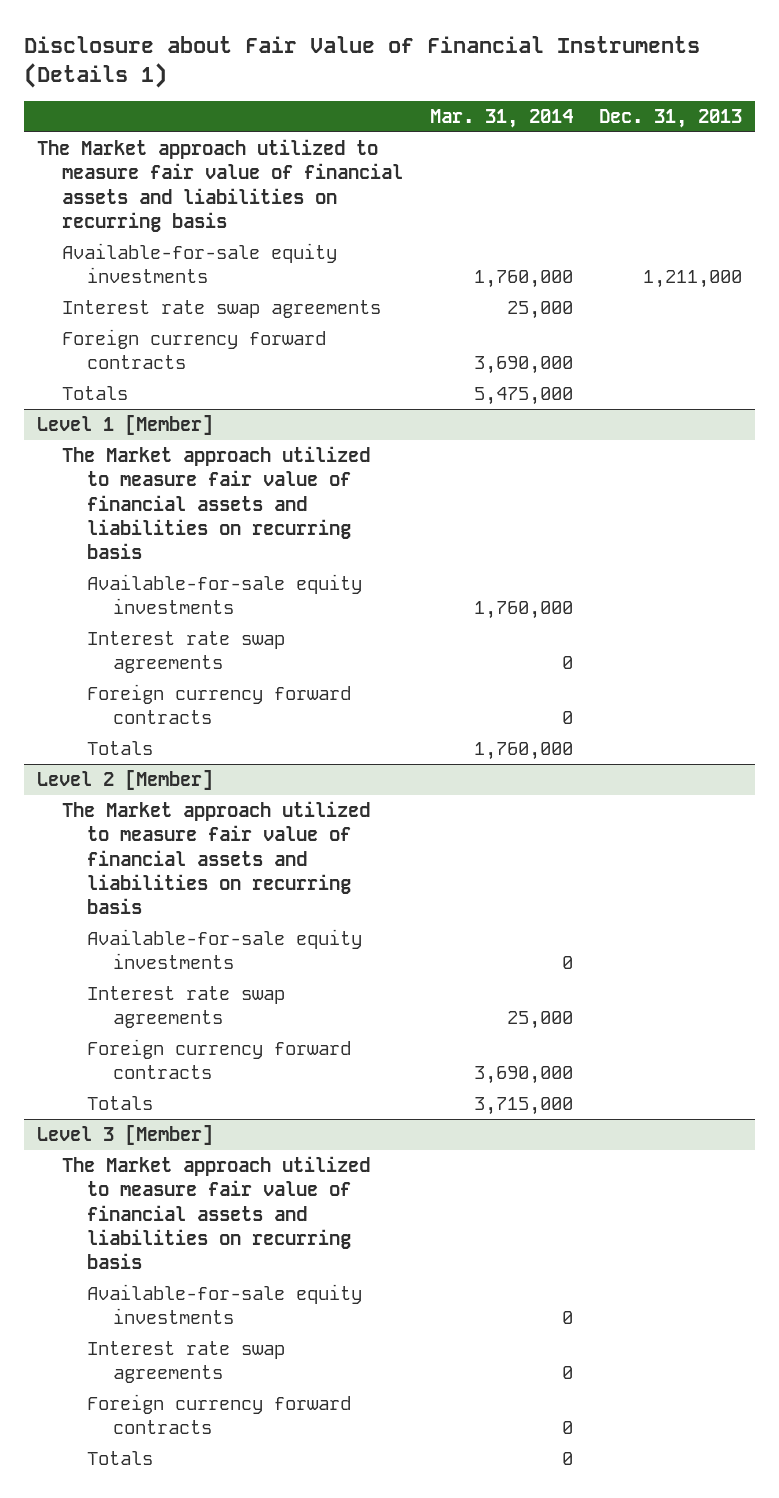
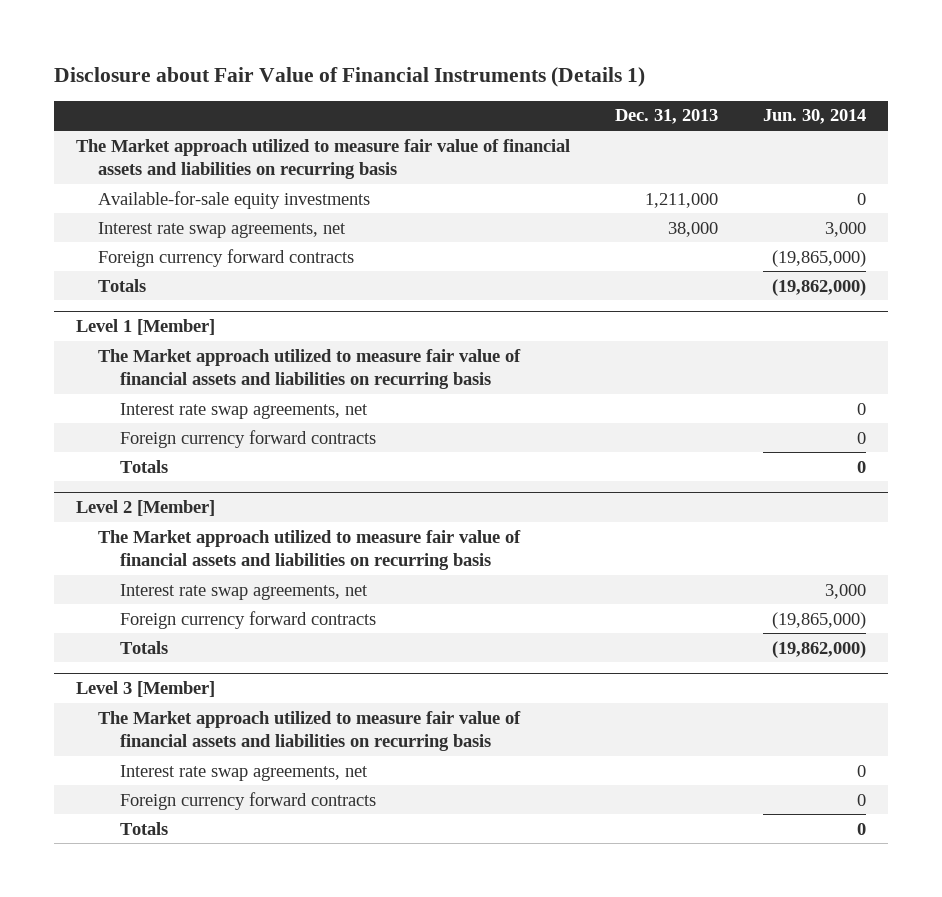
- | Mar. 31, 2014 | Dec. 31, 2013
+ | Dec. 31, 2013 | Jun. 30, 2014
- Interest rate swap agreements | 25,000 |
+ Interest rate swap agreements, net | 38,000 | 3,000
@ Level 1 [Member]
- Available-for-sale equity investments | 1,760,000 |
- Interest rate swap agreements | 0 |
+ Interest rate swap agreements, net | | 0
@ Level 2 [Member]
- Available-for-sale equity investments | 0 |
- Interest rate swap agreements | 25,000 |
+ Interest rate swap agreements, net | | 3,000
@ Level 3 [Member]
- Available-for-sale equity investments | 0 |
- Interest rate swap agreements | 0 |
+ Interest rate swap agreements, net | | 0

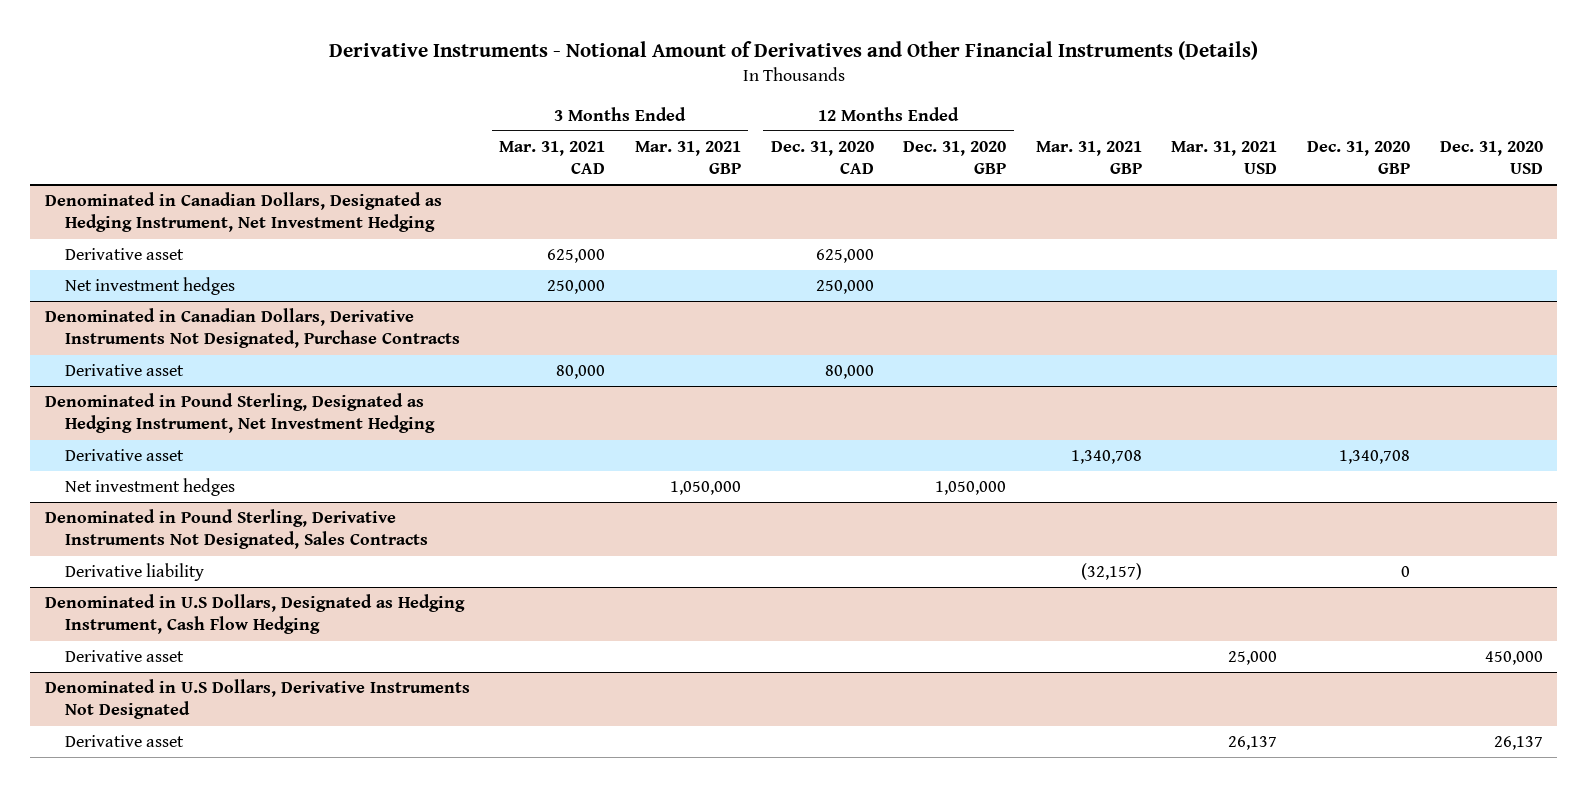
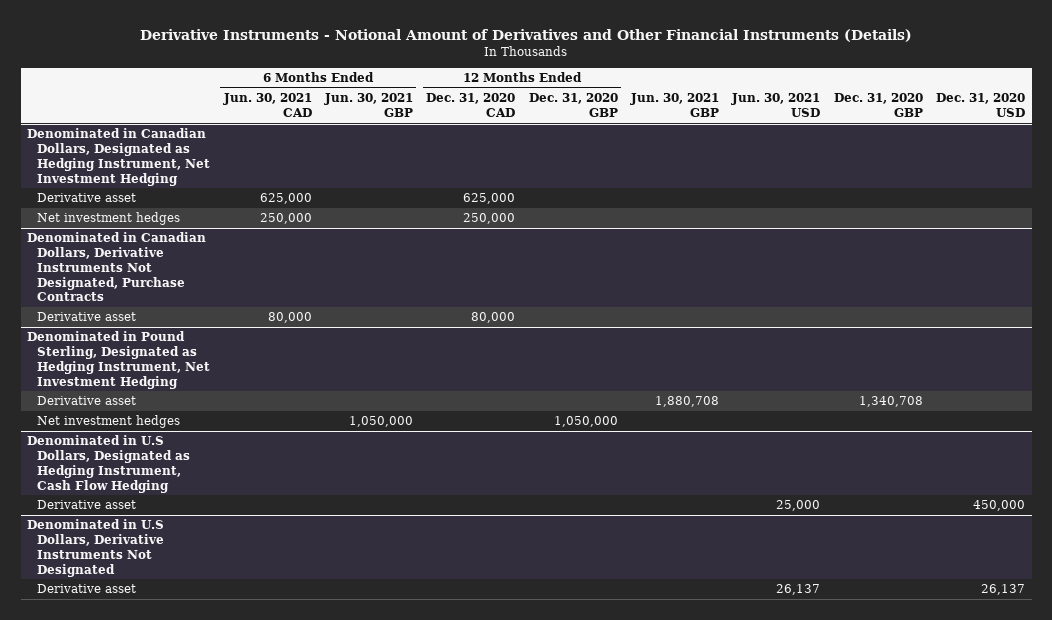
- | 3 Months Ended Mar. 31, 2021 CAD | 3 Months Ended Mar. 31, 2021 GBP | 12 Months Ended Dec. 31, 2020 CAD | 12 Months Ended Dec. 31, 2020 GBP | Mar. 31, 2021 GBP | Mar. 31, 2021 USD | Dec. 31, 2020 GBP | Dec. 31, 2020 USD
+ | 6 Months Ended Jun. 30, 2021 CAD | 6 Months Ended Jun. 30, 2021 GBP | 12 Months Ended Dec. 31, 2020 CAD | 12 Months Ended Dec. 31, 2020 GBP | Jun. 30, 2021 GBP | Jun. 30, 2021 USD | Dec. 31, 2020 GBP | Dec. 31, 2020 USD
- Denominated in Pound Sterling, Derivative Instruments Not Designated, Sales Contracts
- Derivative liability | | | | | (32,157) | | 0 |

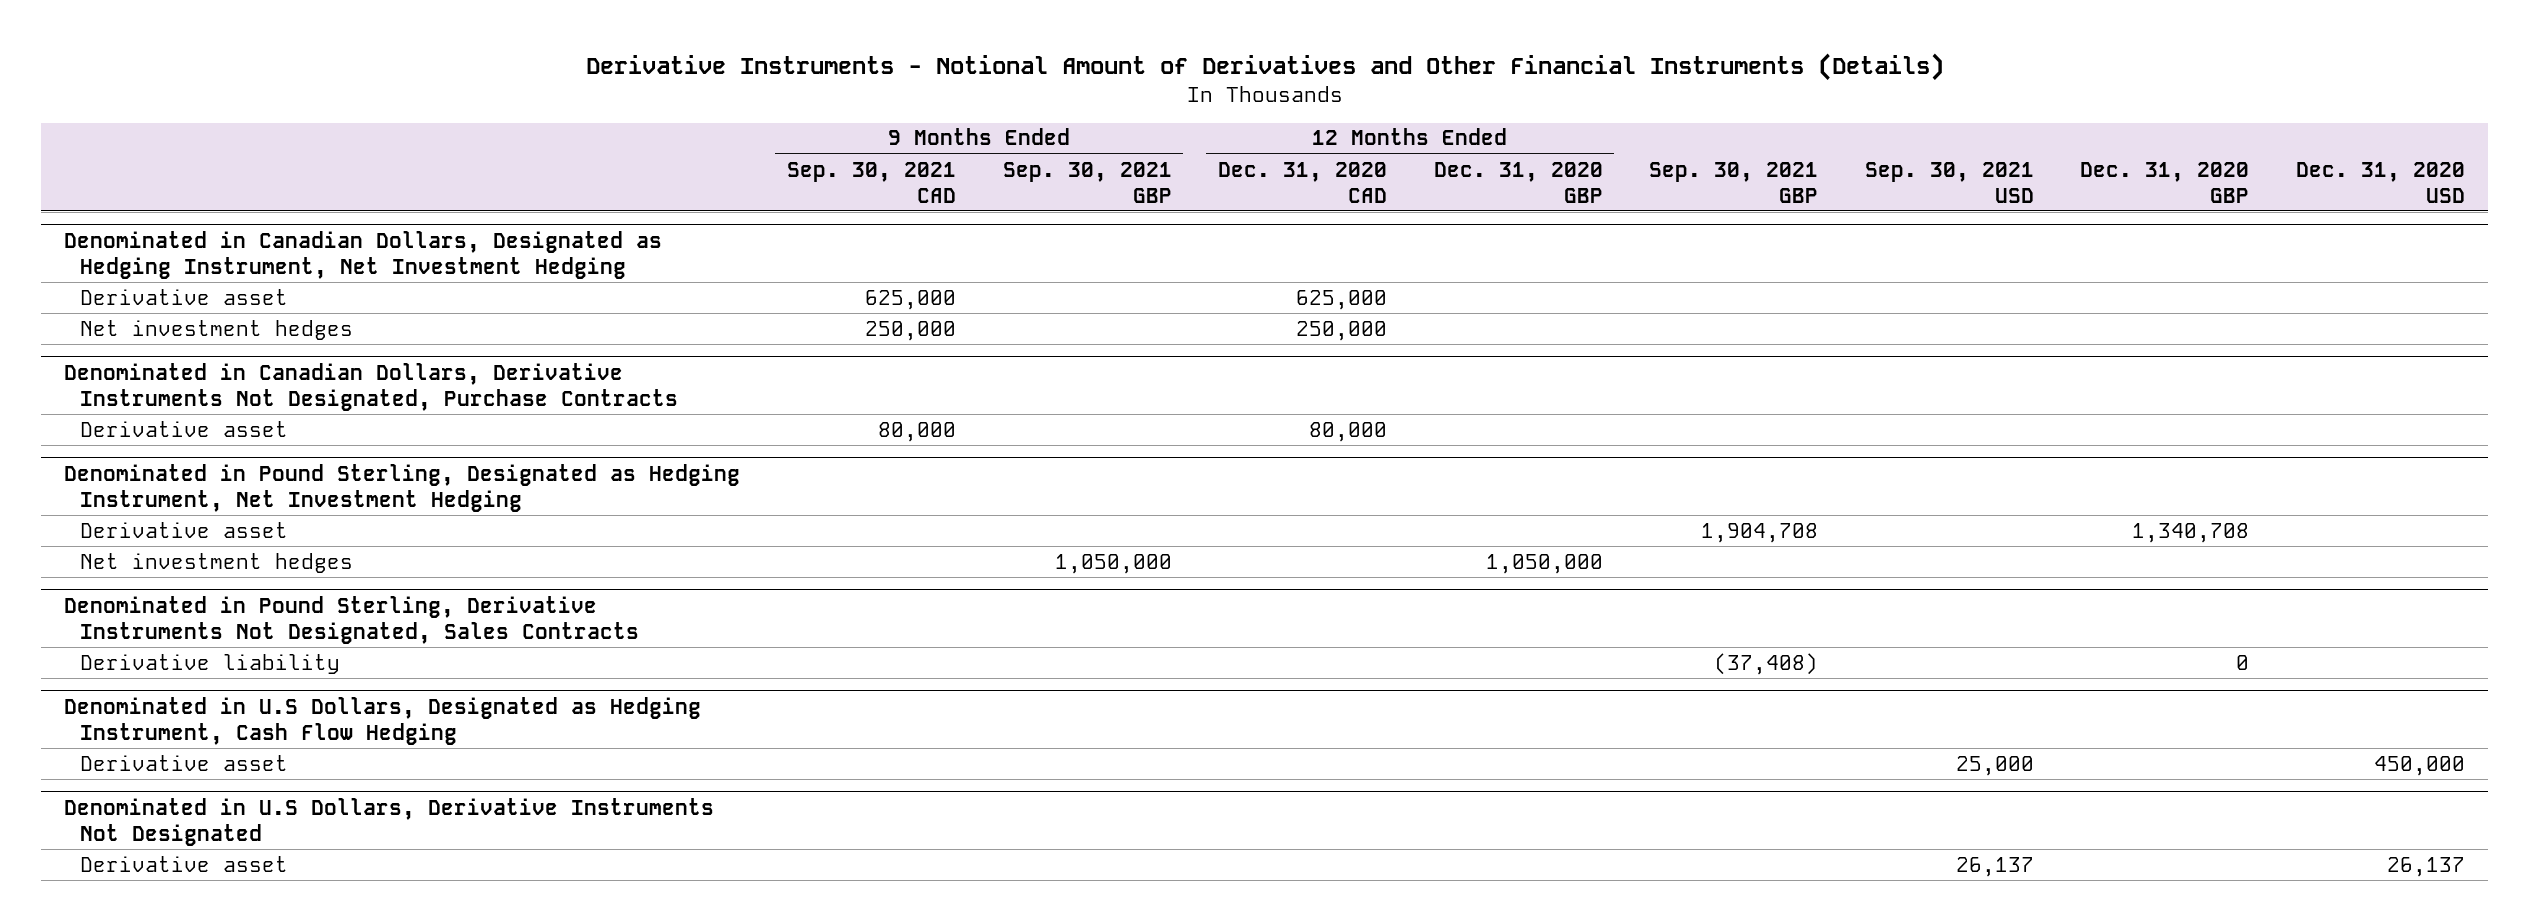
- | 6 Months Ended Jun. 30, 2021 CAD | 6 Months Ended Jun. 30, 2021 GBP | 12 Months Ended Dec. 31, 2020 CAD | 12 Months Ended Dec. 31, 2020 GBP | Jun. 30, 2021 GBP | Jun. 30, 2021 USD | Dec. 31, 2020 GBP | Dec. 31, 2020 USD
+ | 9 Months Ended Sep. 30, 2021 CAD | 9 Months Ended Sep. 30, 2021 GBP | 12 Months Ended Dec. 31, 2020 CAD | 12 Months Ended Dec. 31, 2020 GBP | Sep. 30, 2021 GBP | Sep. 30, 2021 USD | Dec. 31, 2020 GBP | Dec. 31, 2020 USD
+ Denominated in Pound Sterling, Derivative Instruments Not Designated, Sales Contracts
+ Derivative liability | | | | | (37,408) | | 0 |

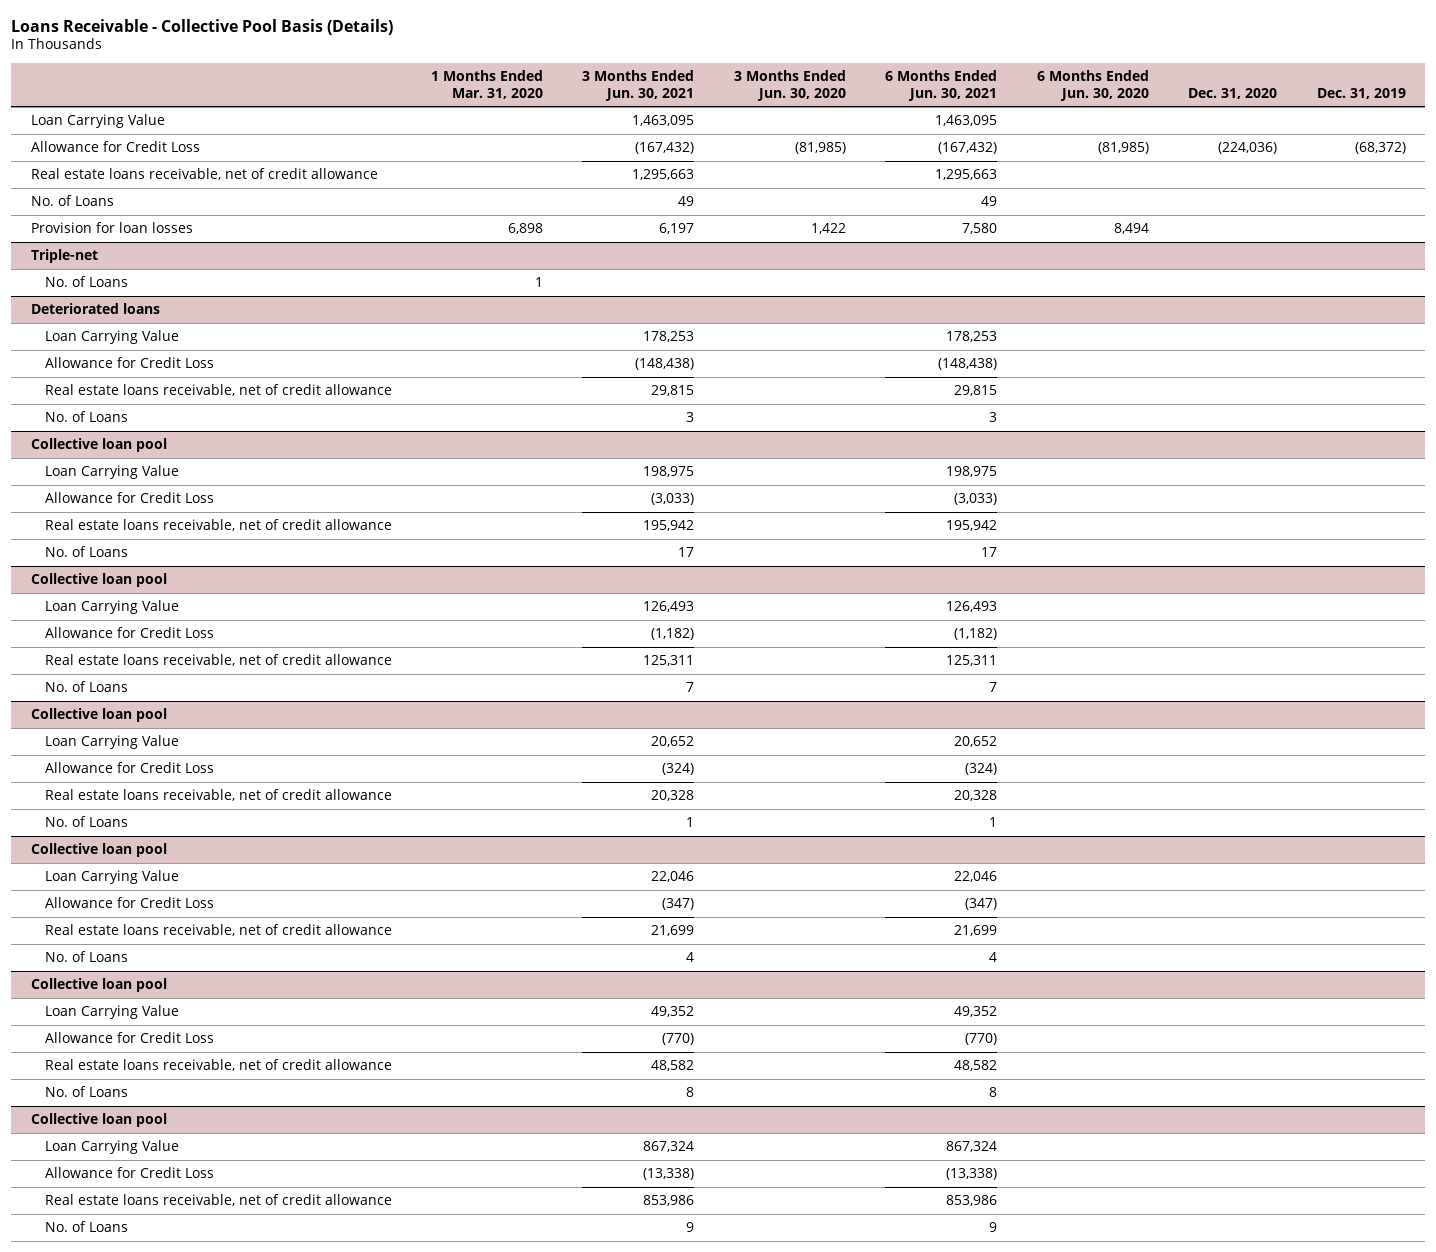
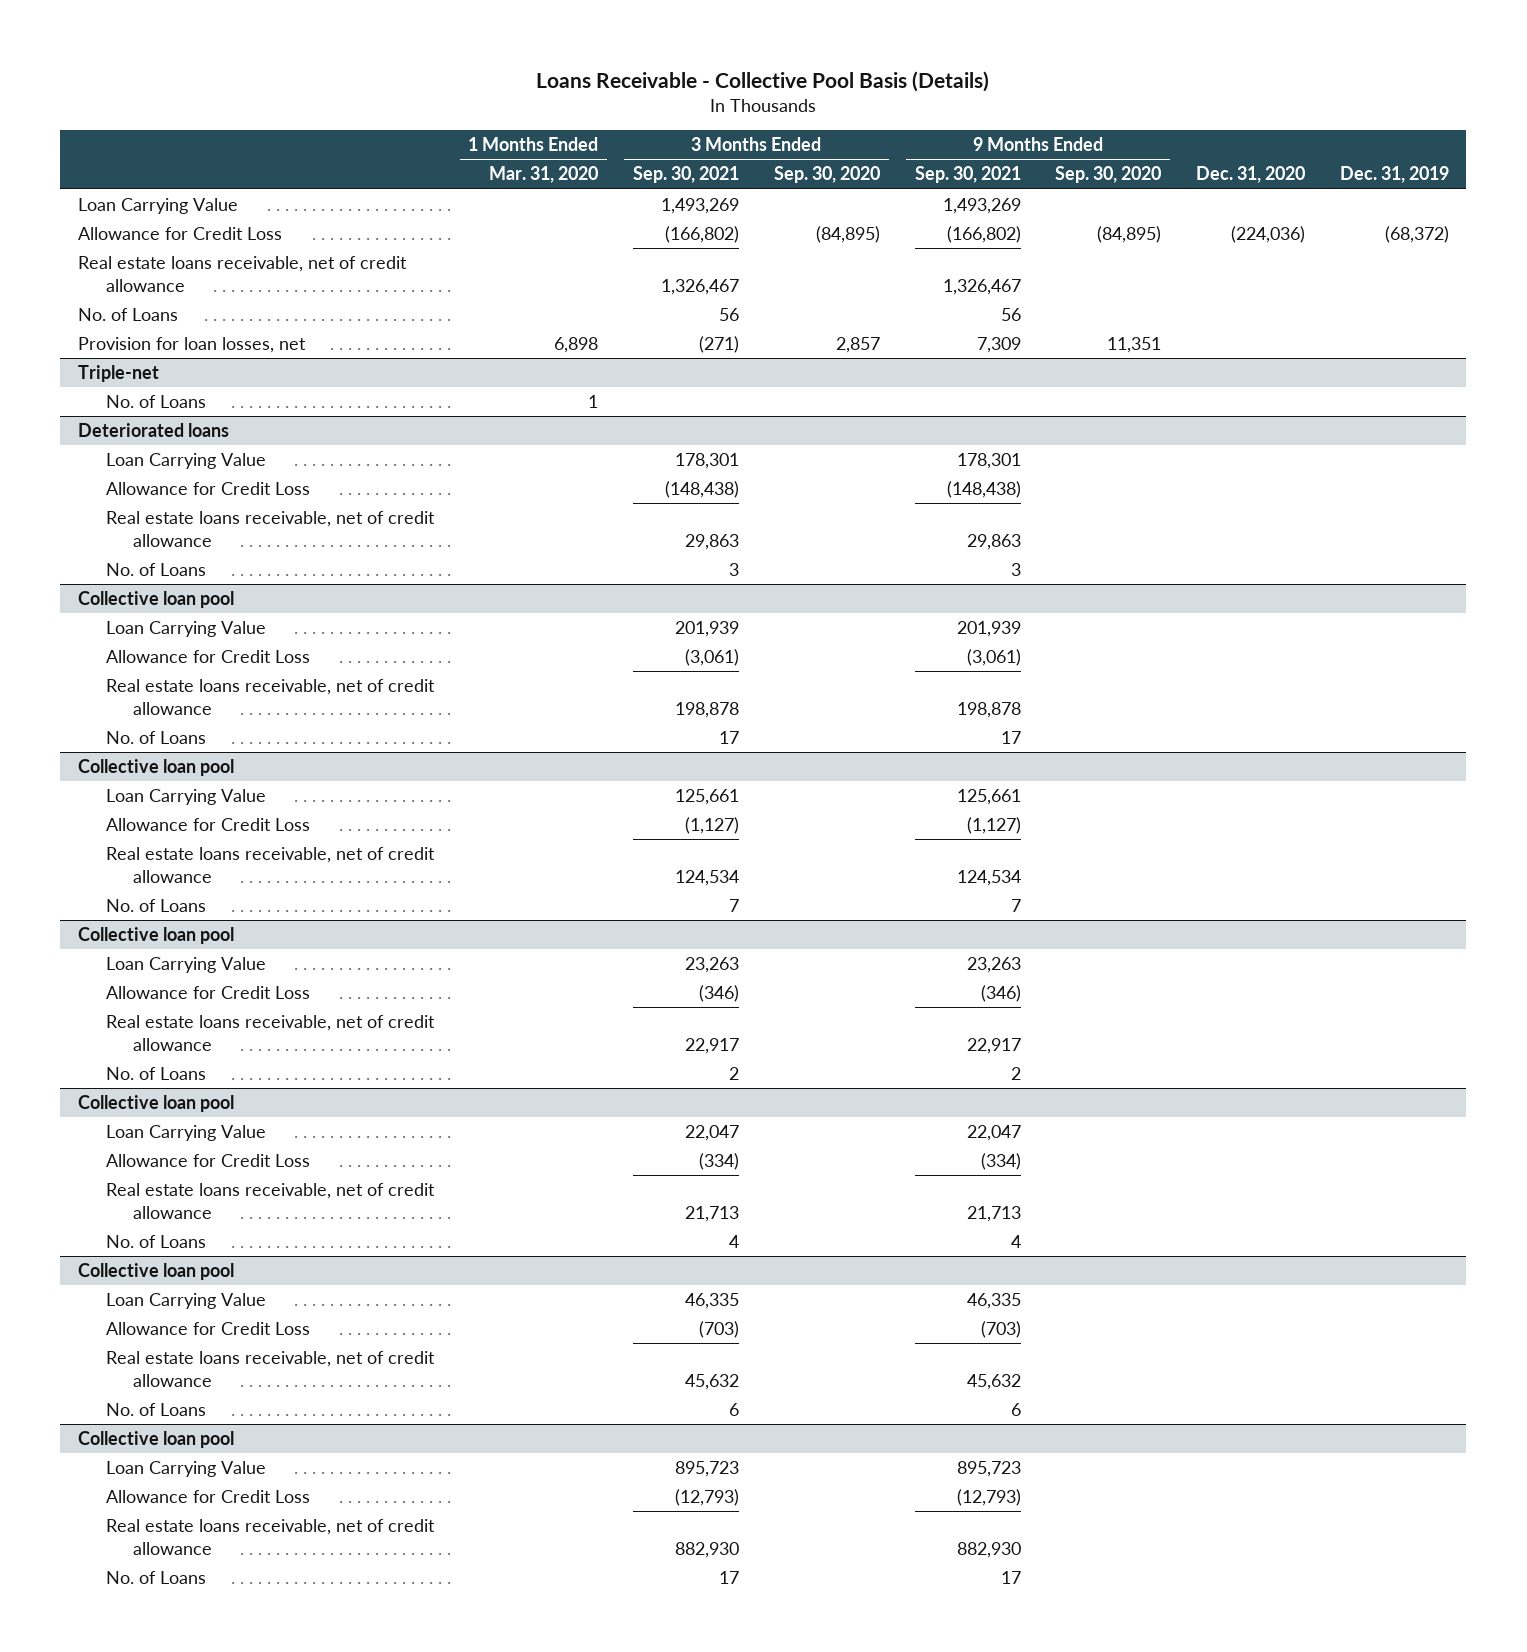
- | 1 Months Ended Mar. 31, 2020 | 3 Months Ended Jun. 30, 2021 | 3 Months Ended Jun. 30, 2020 | 6 Months Ended Jun. 30, 2021 | 6 Months Ended Jun. 30, 2020 | Dec. 31, 2020 | Dec. 31, 2019
+ | 1 Months Ended Mar. 31, 2020 | 3 Months Ended Sep. 30, 2021 | 3 Months Ended Sep. 30, 2020 | 9 Months Ended Sep. 30, 2021 | 9 Months Ended Sep. 30, 2020 | Dec. 31, 2020 | Dec. 31, 2019
- Provision for loan losses | 6,898 | 6,197 | 1,422 | 7,580 | 8,494 | |
+ Provision for loan losses, net | 6,898 | (271) | 2,857 | 7,309 | 11,351 | |

